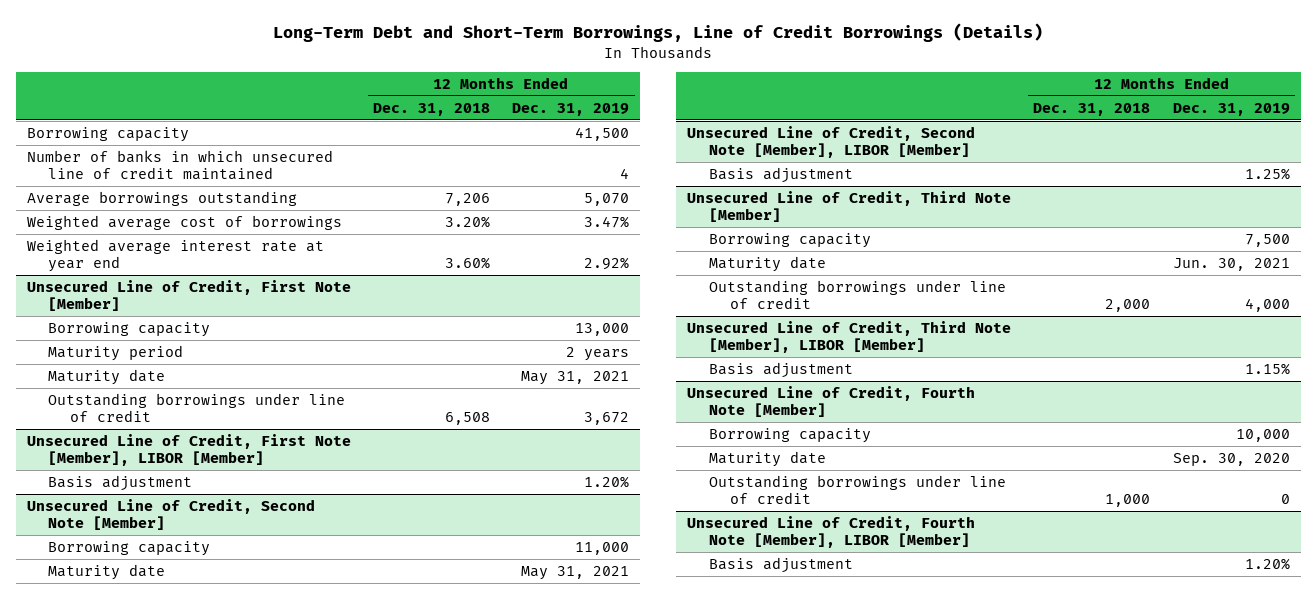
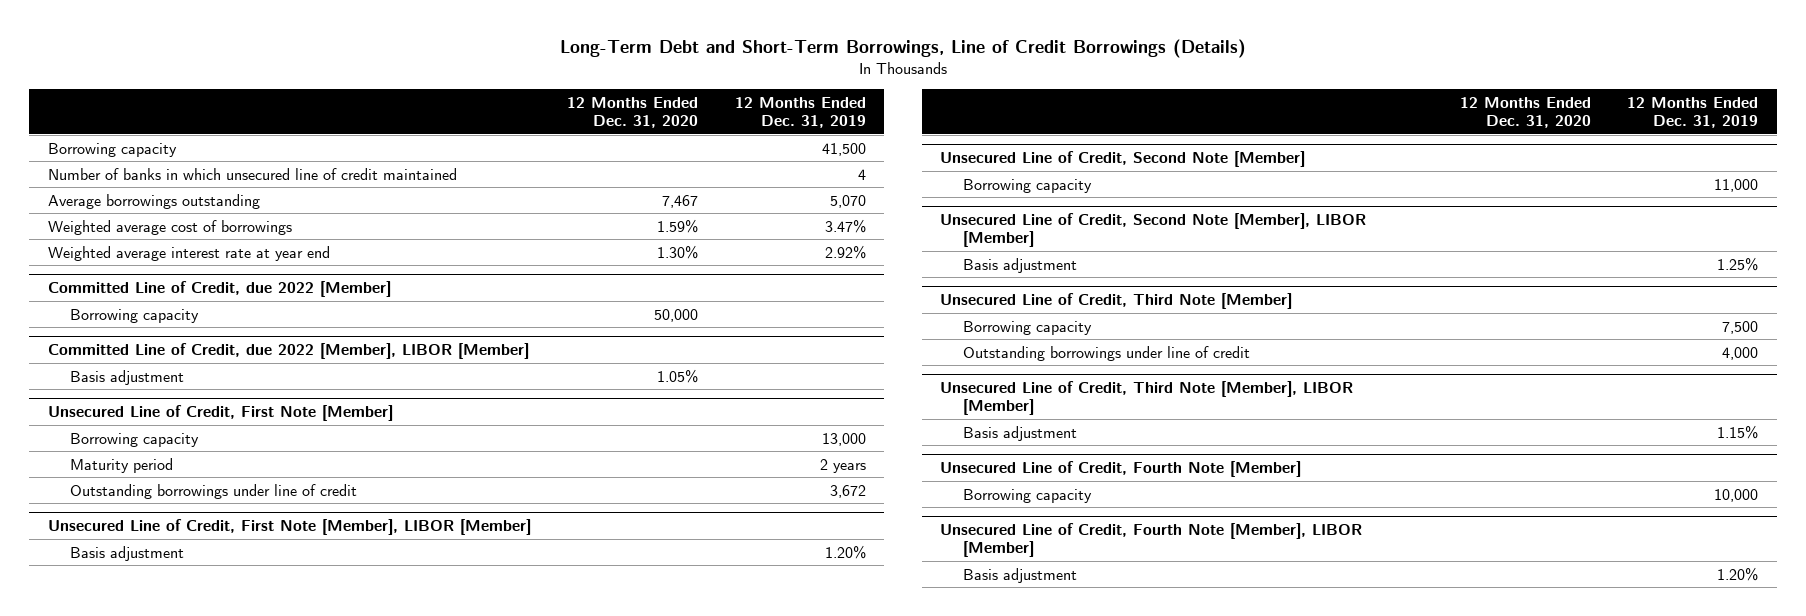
- | 12 Months Ended Dec. 31, 2018 | 12 Months Ended Dec. 31, 2019
+ | 12 Months Ended Dec. 31, 2020 | 12 Months Ended Dec. 31, 2019
+ Committed Line of Credit, due 2022 [Member]
+ Borrowing capacity | 50,000 |
+ Committed Line of Credit, due 2022 [Member], LIBOR [Member]
+ Basis adjustment | 1.05% |
@ Unsecured Line of Credit, First Note [Member]
- Maturity date | | May 31, 2021
@ Unsecured Line of Credit, Second Note [Member]
- Maturity date | | May 31, 2021
@ Unsecured Line of Credit, Third Note [Member]
- Maturity date | | Jun. 30, 2021
@ Unsecured Line of Credit, Fourth Note [Member]
- Maturity date | | Sep. 30, 2020
- Outstanding borrowings under line of credit | 1,000 | 0

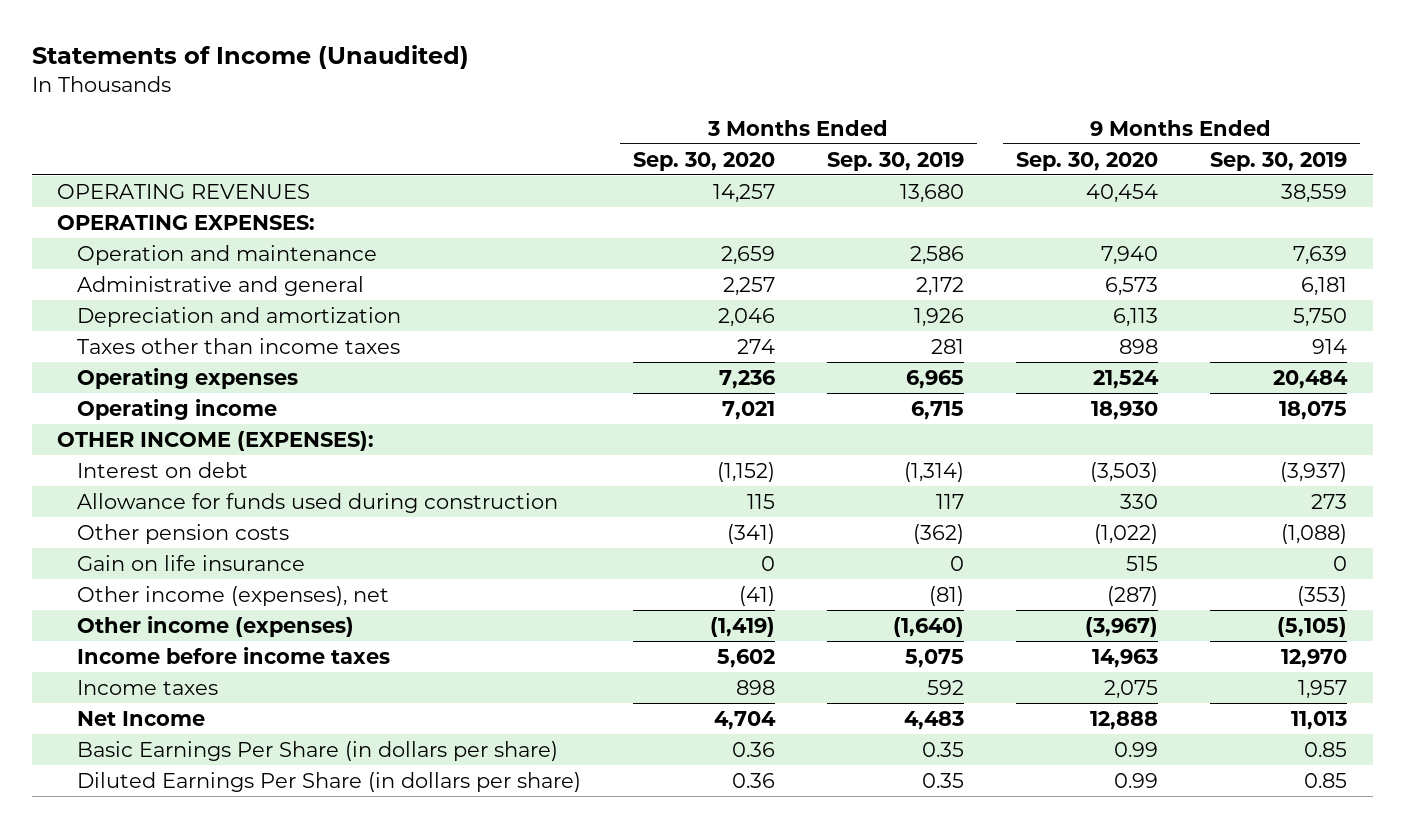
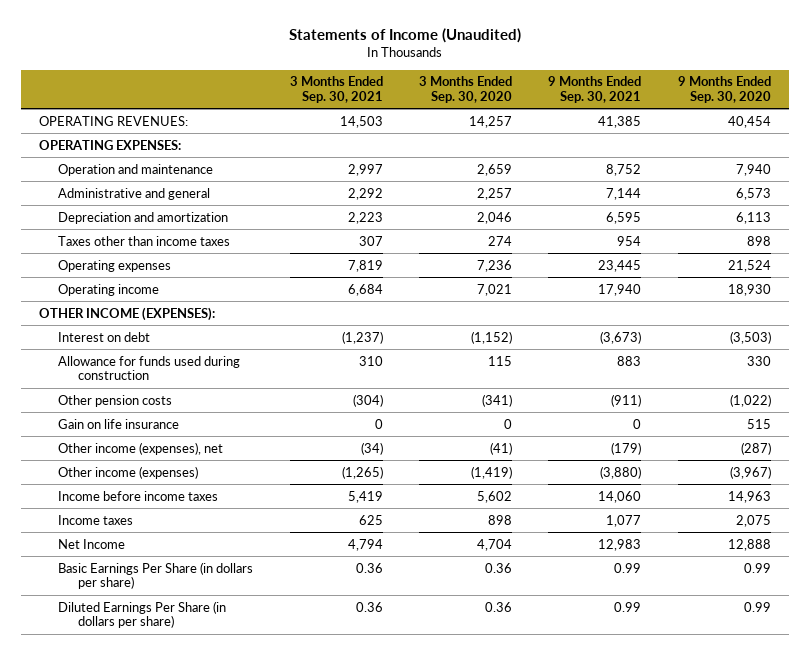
- | 3 Months Ended Sep. 30, 2020 | 3 Months Ended Sep. 30, 2019 | 9 Months Ended Sep. 30, 2020 | 9 Months Ended Sep. 30, 2019
+ | 3 Months Ended Sep. 30, 2021 | 3 Months Ended Sep. 30, 2020 | 9 Months Ended Sep. 30, 2021 | 9 Months Ended Sep. 30, 2020
- OPERATING REVENUES | 14,257 | 13,680 | 40,454 | 38,559
+ OPERATING REVENUES: | 14,503 | 14,257 | 41,385 | 40,454

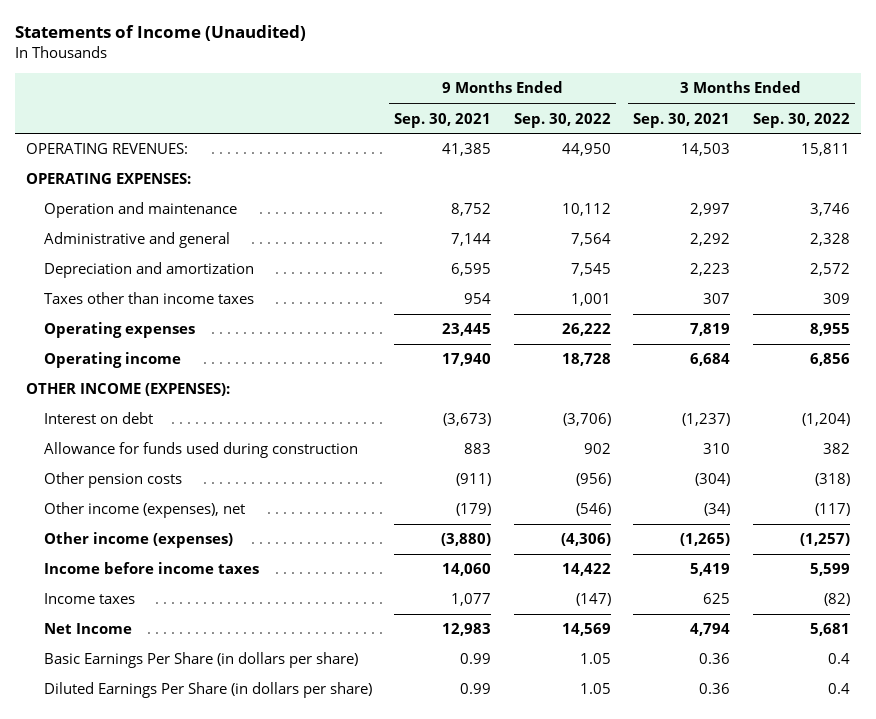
- | 3 Months Ended Sep. 30, 2021 | 3 Months Ended Sep. 30, 2020 | 9 Months Ended Sep. 30, 2021 | 9 Months Ended Sep. 30, 2020
+ | 9 Months Ended Sep. 30, 2021 | 9 Months Ended Sep. 30, 2022 | 3 Months Ended Sep. 30, 2021 | 3 Months Ended Sep. 30, 2022
- Gain on life insurance | 0 | 0 | 0 | 515

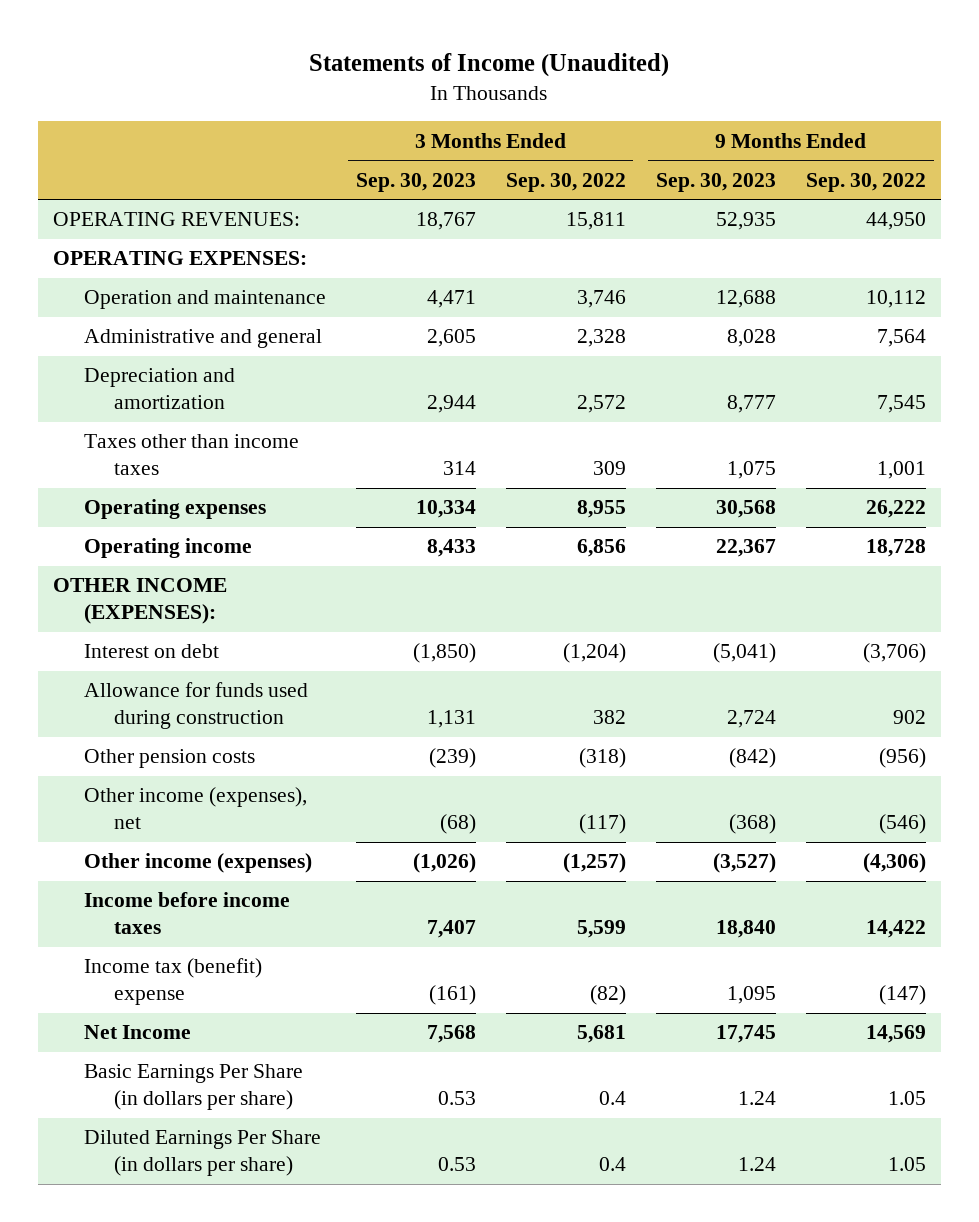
- | 9 Months Ended Sep. 30, 2021 | 9 Months Ended Sep. 30, 2022 | 3 Months Ended Sep. 30, 2021 | 3 Months Ended Sep. 30, 2022
+ | 3 Months Ended Sep. 30, 2023 | 3 Months Ended Sep. 30, 2022 | 9 Months Ended Sep. 30, 2023 | 9 Months Ended Sep. 30, 2022
- Income taxes | 1,077 | (147) | 625 | (82)
+ Income tax (benefit) expense | (161) | (82) | 1,095 | (147)

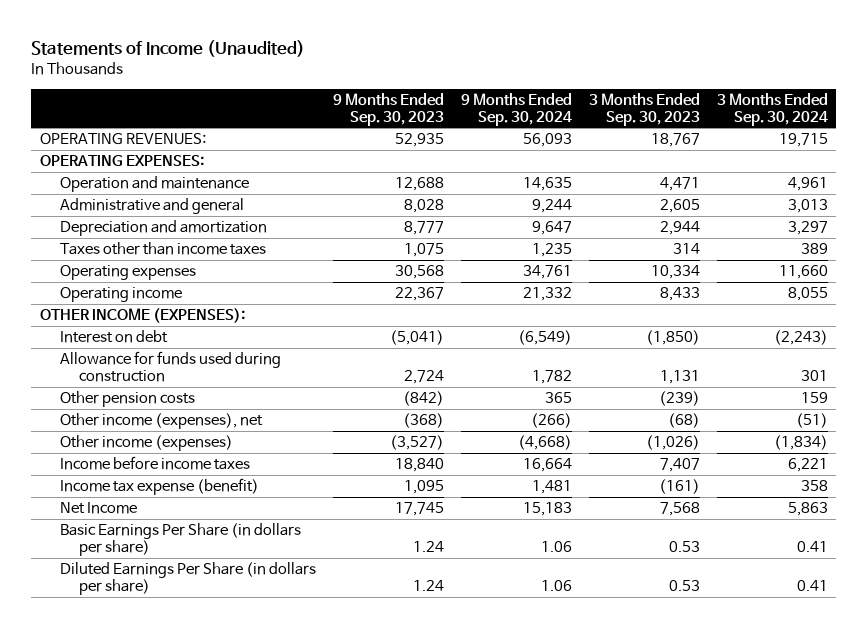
- | 3 Months Ended Sep. 30, 2023 | 3 Months Ended Sep. 30, 2022 | 9 Months Ended Sep. 30, 2023 | 9 Months Ended Sep. 30, 2022
+ | 9 Months Ended Sep. 30, 2023 | 9 Months Ended Sep. 30, 2024 | 3 Months Ended Sep. 30, 2023 | 3 Months Ended Sep. 30, 2024
- Income tax (benefit) expense | (161) | (82) | 1,095 | (147)
+ Income tax expense (benefit) | 1,095 | 1,481 | (161) | 358

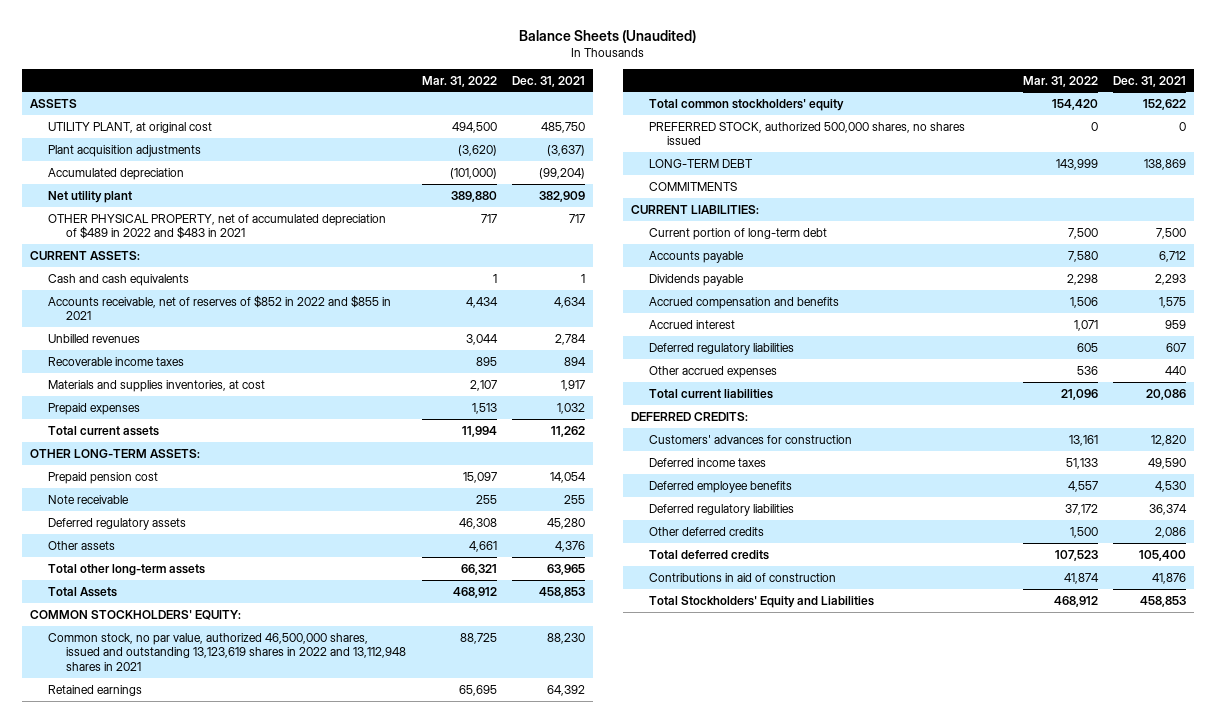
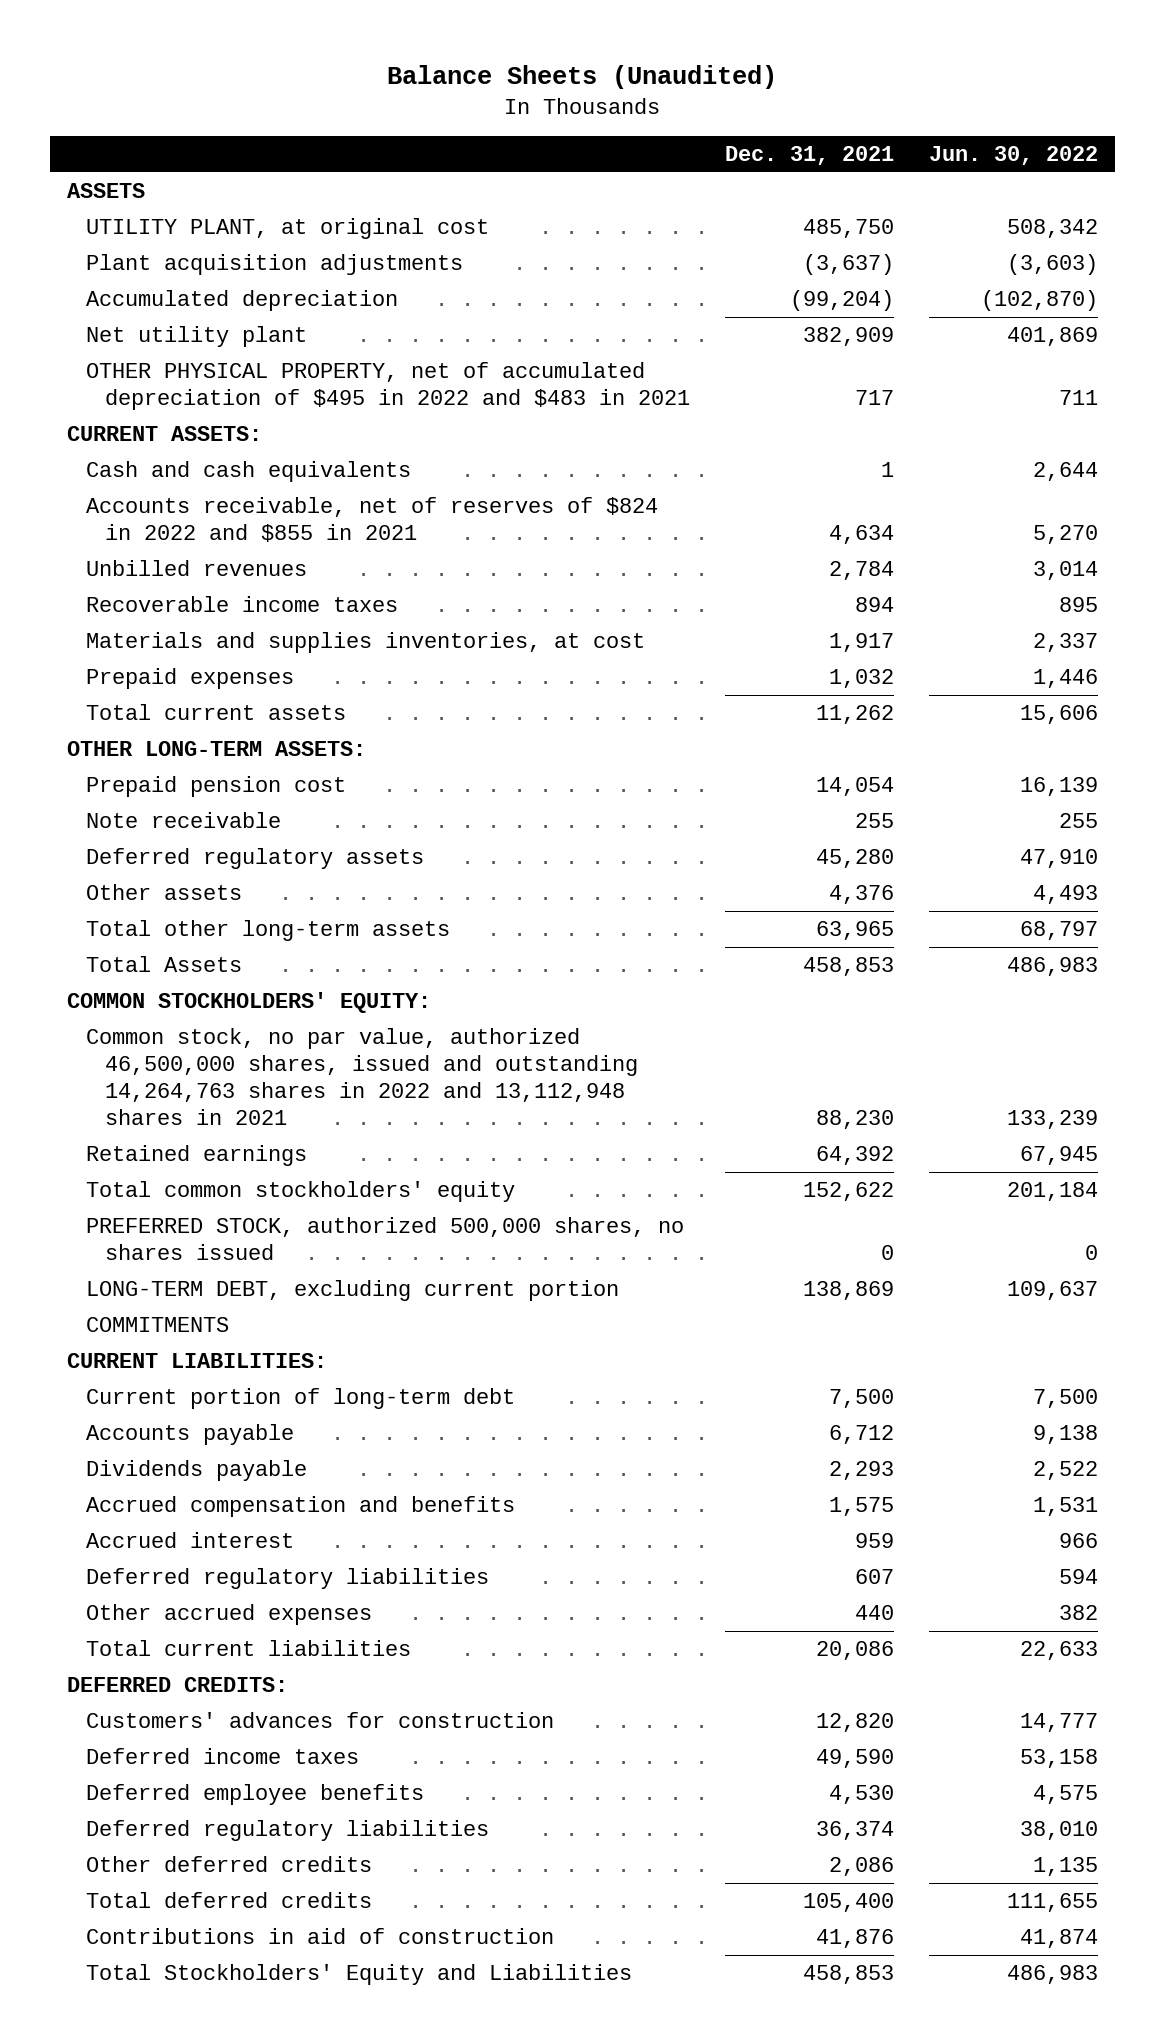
- | Mar. 31, 2022 | Dec. 31, 2021
+ | Dec. 31, 2021 | Jun. 30, 2022
- OTHER PHYSICAL PROPERTY, net of accumulated depreciation of $489 in 2022 and $483 in 2021 | 717 | 717
+ OTHER PHYSICAL PROPERTY, net of accumulated depreciation of $495 in 2022 and $483 in 2021 | 717 | 711
- Accounts receivable, net of reserves of $852 in 2022 and $855 in 2021 | 4,434 | 4,634
+ Accounts receivable, net of reserves of $824 in 2022 and $855 in 2021 | 4,634 | 5,270
- Common stock, no par value, authorized 46,500,000 shares, issued and outstanding 13,123,619 shares in 2022 and 13,112,948 shares in 2021 | 88,725 | 88,230
+ Common stock, no par value, authorized 46,500,000 shares, issued and outstanding 14,264,763 shares in 2022 and 13,112,948 shares in 2021 | 88,230 | 133,239
- LONG-TERM DEBT | 143,999 | 138,869
+ LONG-TERM DEBT, excluding current portion | 138,869 | 109,637

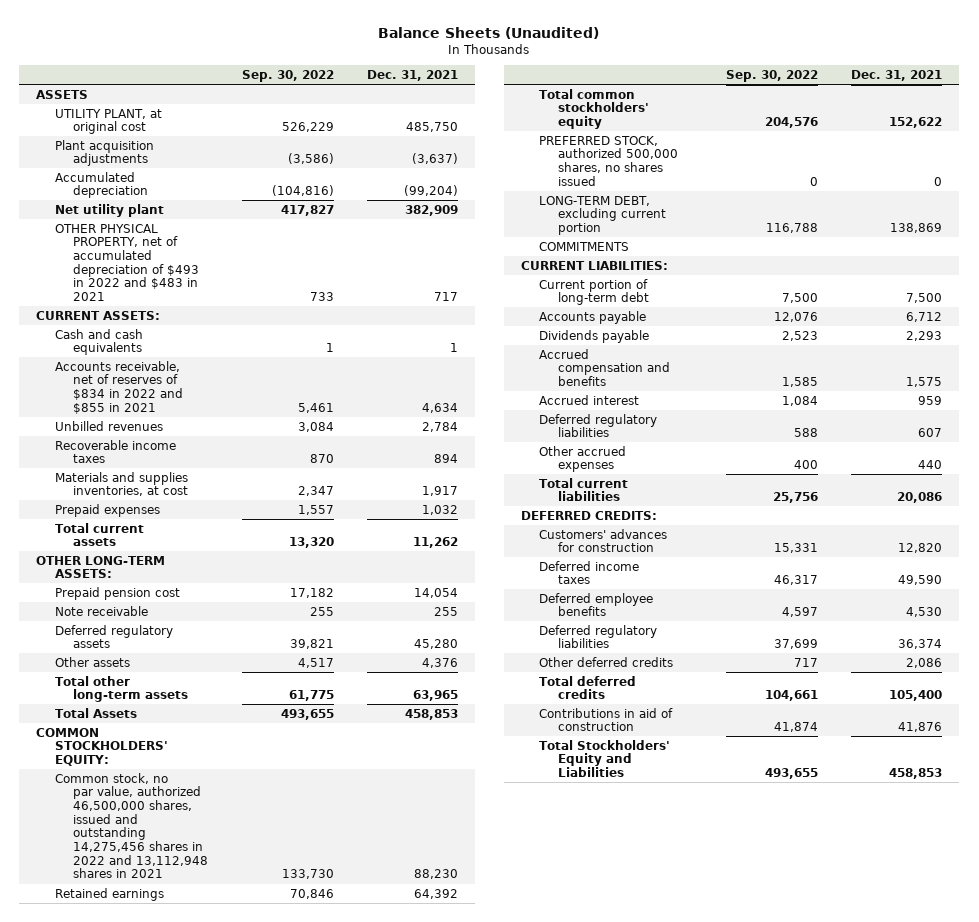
- | Dec. 31, 2021 | Jun. 30, 2022
+ | Sep. 30, 2022 | Dec. 31, 2021
- OTHER PHYSICAL PROPERTY, net of accumulated depreciation of $495 in 2022 and $483 in 2021 | 717 | 711
+ OTHER PHYSICAL PROPERTY, net of accumulated depreciation of $493 in 2022 and $483 in 2021 | 733 | 717
- Accounts receivable, net of reserves of $824 in 2022 and $855 in 2021 | 4,634 | 5,270
+ Accounts receivable, net of reserves of $834 in 2022 and $855 in 2021 | 5,461 | 4,634
- Common stock, no par value, authorized 46,500,000 shares, issued and outstanding 14,264,763 shares in 2022 and 13,112,948 shares in 2021 | 88,230 | 133,239
+ Common stock, no par value, authorized 46,500,000 shares, issued and outstanding 14,275,456 shares in 2022 and 13,112,948 shares in 2021 | 133,730 | 88,230

